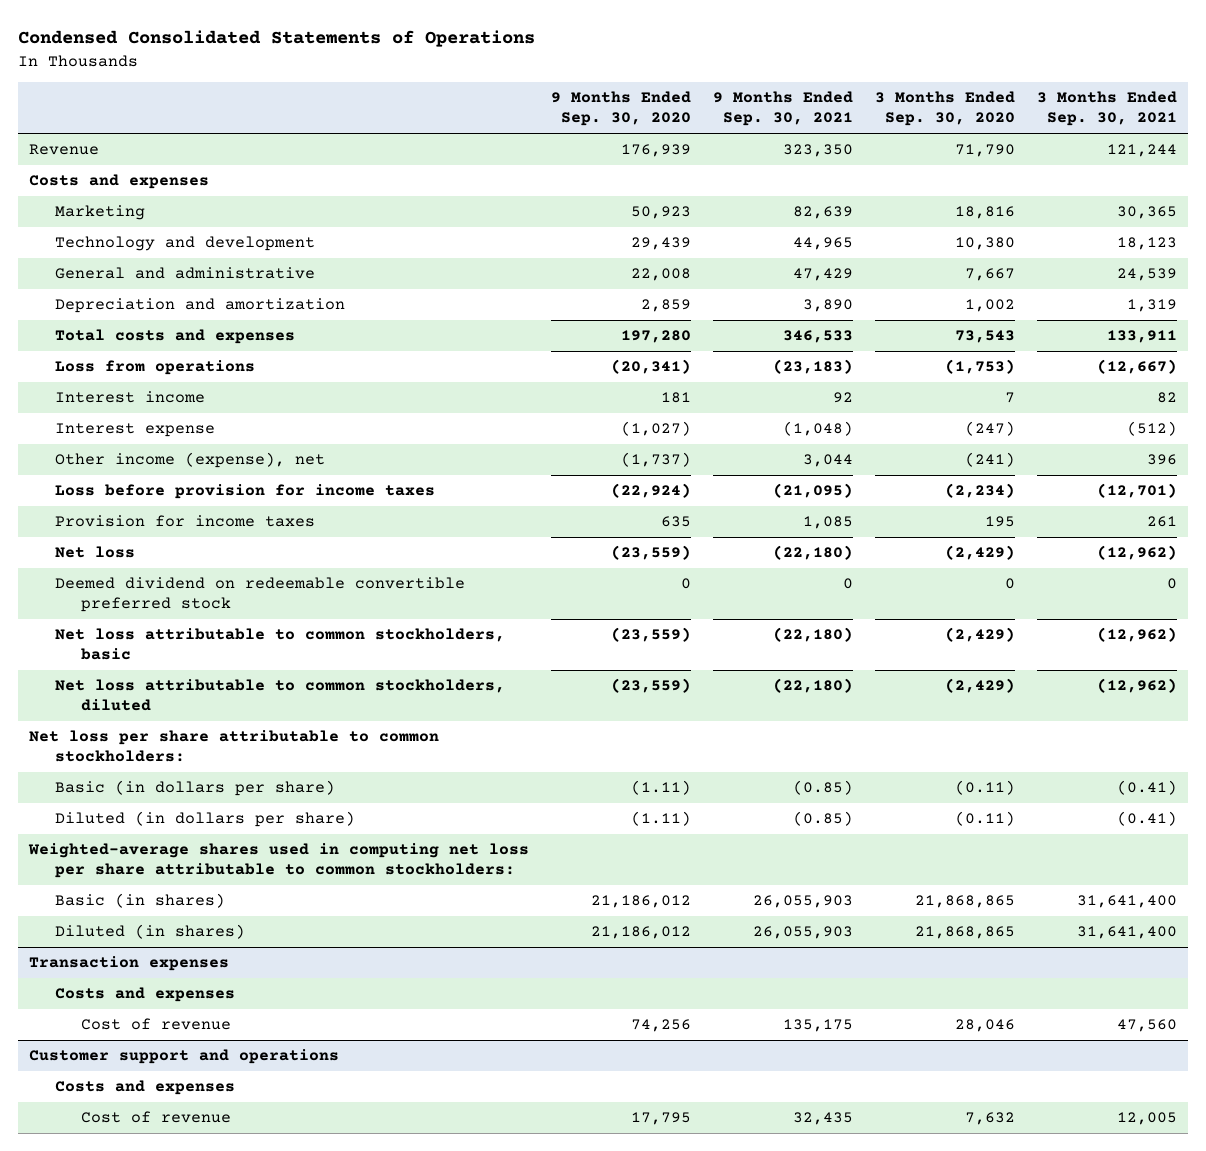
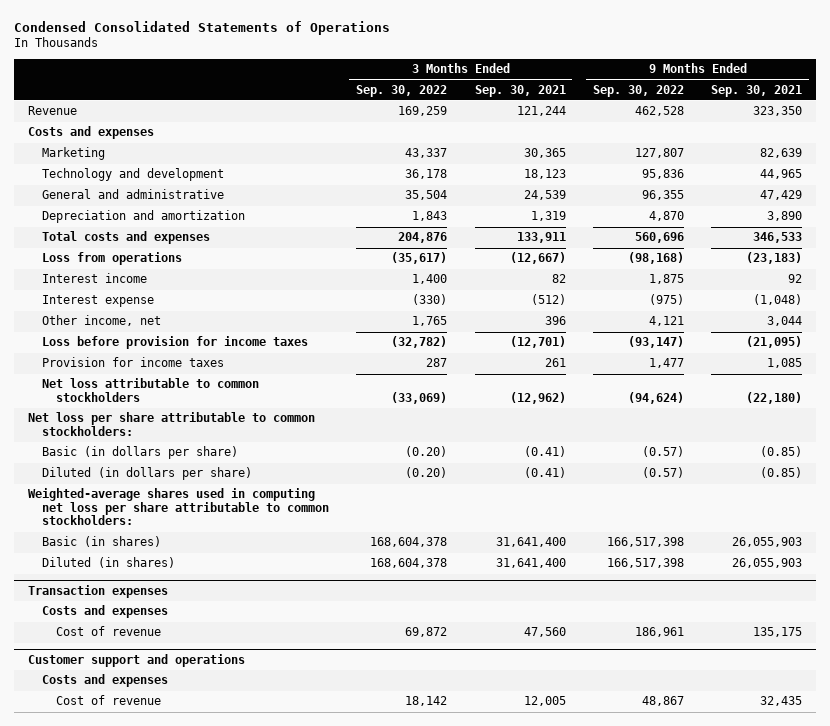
- | 9 Months Ended Sep. 30, 2020 | 9 Months Ended Sep. 30, 2021 | 3 Months Ended Sep. 30, 2020 | 3 Months Ended Sep. 30, 2021
+ | 3 Months Ended Sep. 30, 2022 | 3 Months Ended Sep. 30, 2021 | 9 Months Ended Sep. 30, 2022 | 9 Months Ended Sep. 30, 2021
- Other income (expense), net | (1,737) | 3,044 | (241) | 396
+ Other income, net | 1,765 | 396 | 4,121 | 3,044
- Net loss | (23,559) | (22,180) | (2,429) | (12,962)
- Deemed dividend on redeemable convertible preferred stock | 0 | 0 | 0 | 0
- Net loss attributable to common stockholders, basic | (23,559) | (22,180) | (2,429) | (12,962)
- Net loss attributable to common stockholders, diluted | (23,559) | (22,180) | (2,429) | (12,962)
+ Net loss attributable to common stockholders | (33,069) | (12,962) | (94,624) | (22,180)

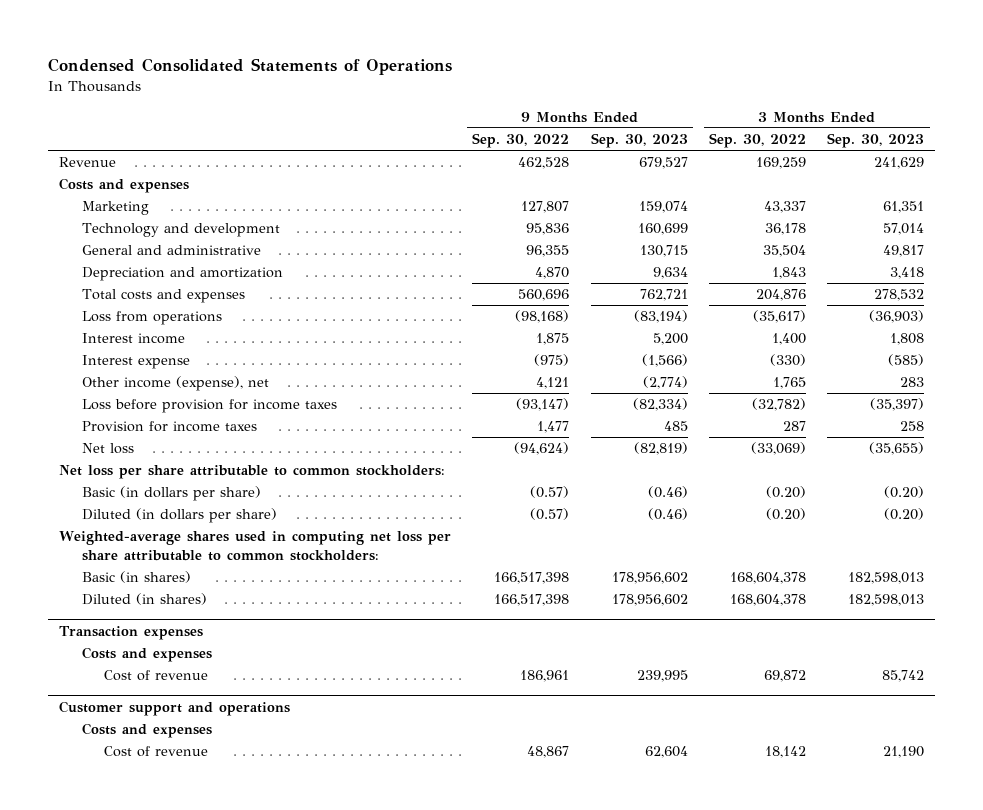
- | 3 Months Ended Sep. 30, 2022 | 3 Months Ended Sep. 30, 2021 | 9 Months Ended Sep. 30, 2022 | 9 Months Ended Sep. 30, 2021
+ | 9 Months Ended Sep. 30, 2022 | 9 Months Ended Sep. 30, 2023 | 3 Months Ended Sep. 30, 2022 | 3 Months Ended Sep. 30, 2023
- Other income, net | 1,765 | 396 | 4,121 | 3,044
+ Other income (expense), net | 4,121 | (2,774) | 1,765 | 283
- Net loss attributable to common stockholders | (33,069) | (12,962) | (94,624) | (22,180)
+ Net loss | (94,624) | (82,819) | (33,069) | (35,655)

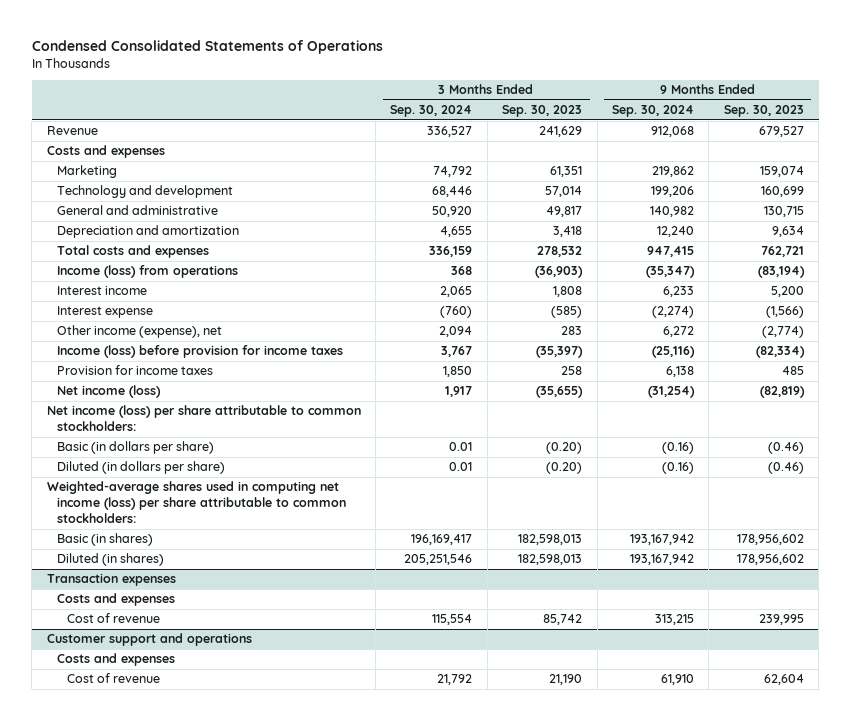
- | 9 Months Ended Sep. 30, 2022 | 9 Months Ended Sep. 30, 2023 | 3 Months Ended Sep. 30, 2022 | 3 Months Ended Sep. 30, 2023
+ | 3 Months Ended Sep. 30, 2024 | 3 Months Ended Sep. 30, 2023 | 9 Months Ended Sep. 30, 2024 | 9 Months Ended Sep. 30, 2023
- Loss from operations | (98,168) | (83,194) | (35,617) | (36,903)
+ Income (loss) from operations | 368 | (36,903) | (35,347) | (83,194)
- Loss before provision for income taxes | (93,147) | (82,334) | (32,782) | (35,397)
+ Income (loss) before provision for income taxes | 3,767 | (35,397) | (25,116) | (82,334)
- Net loss | (94,624) | (82,819) | (33,069) | (35,655)
- Net loss per share attributable to common stockholders:
+ Net income (loss) | 1,917 | (35,655) | (31,254) | (82,819)
+ Net income (loss) per share attributable to common stockholders:
- Weighted-average shares used in computing net loss per share attributable to common stockholders:
+ Weighted-average shares used in computing net income (loss) per share attributable to common stockholders:

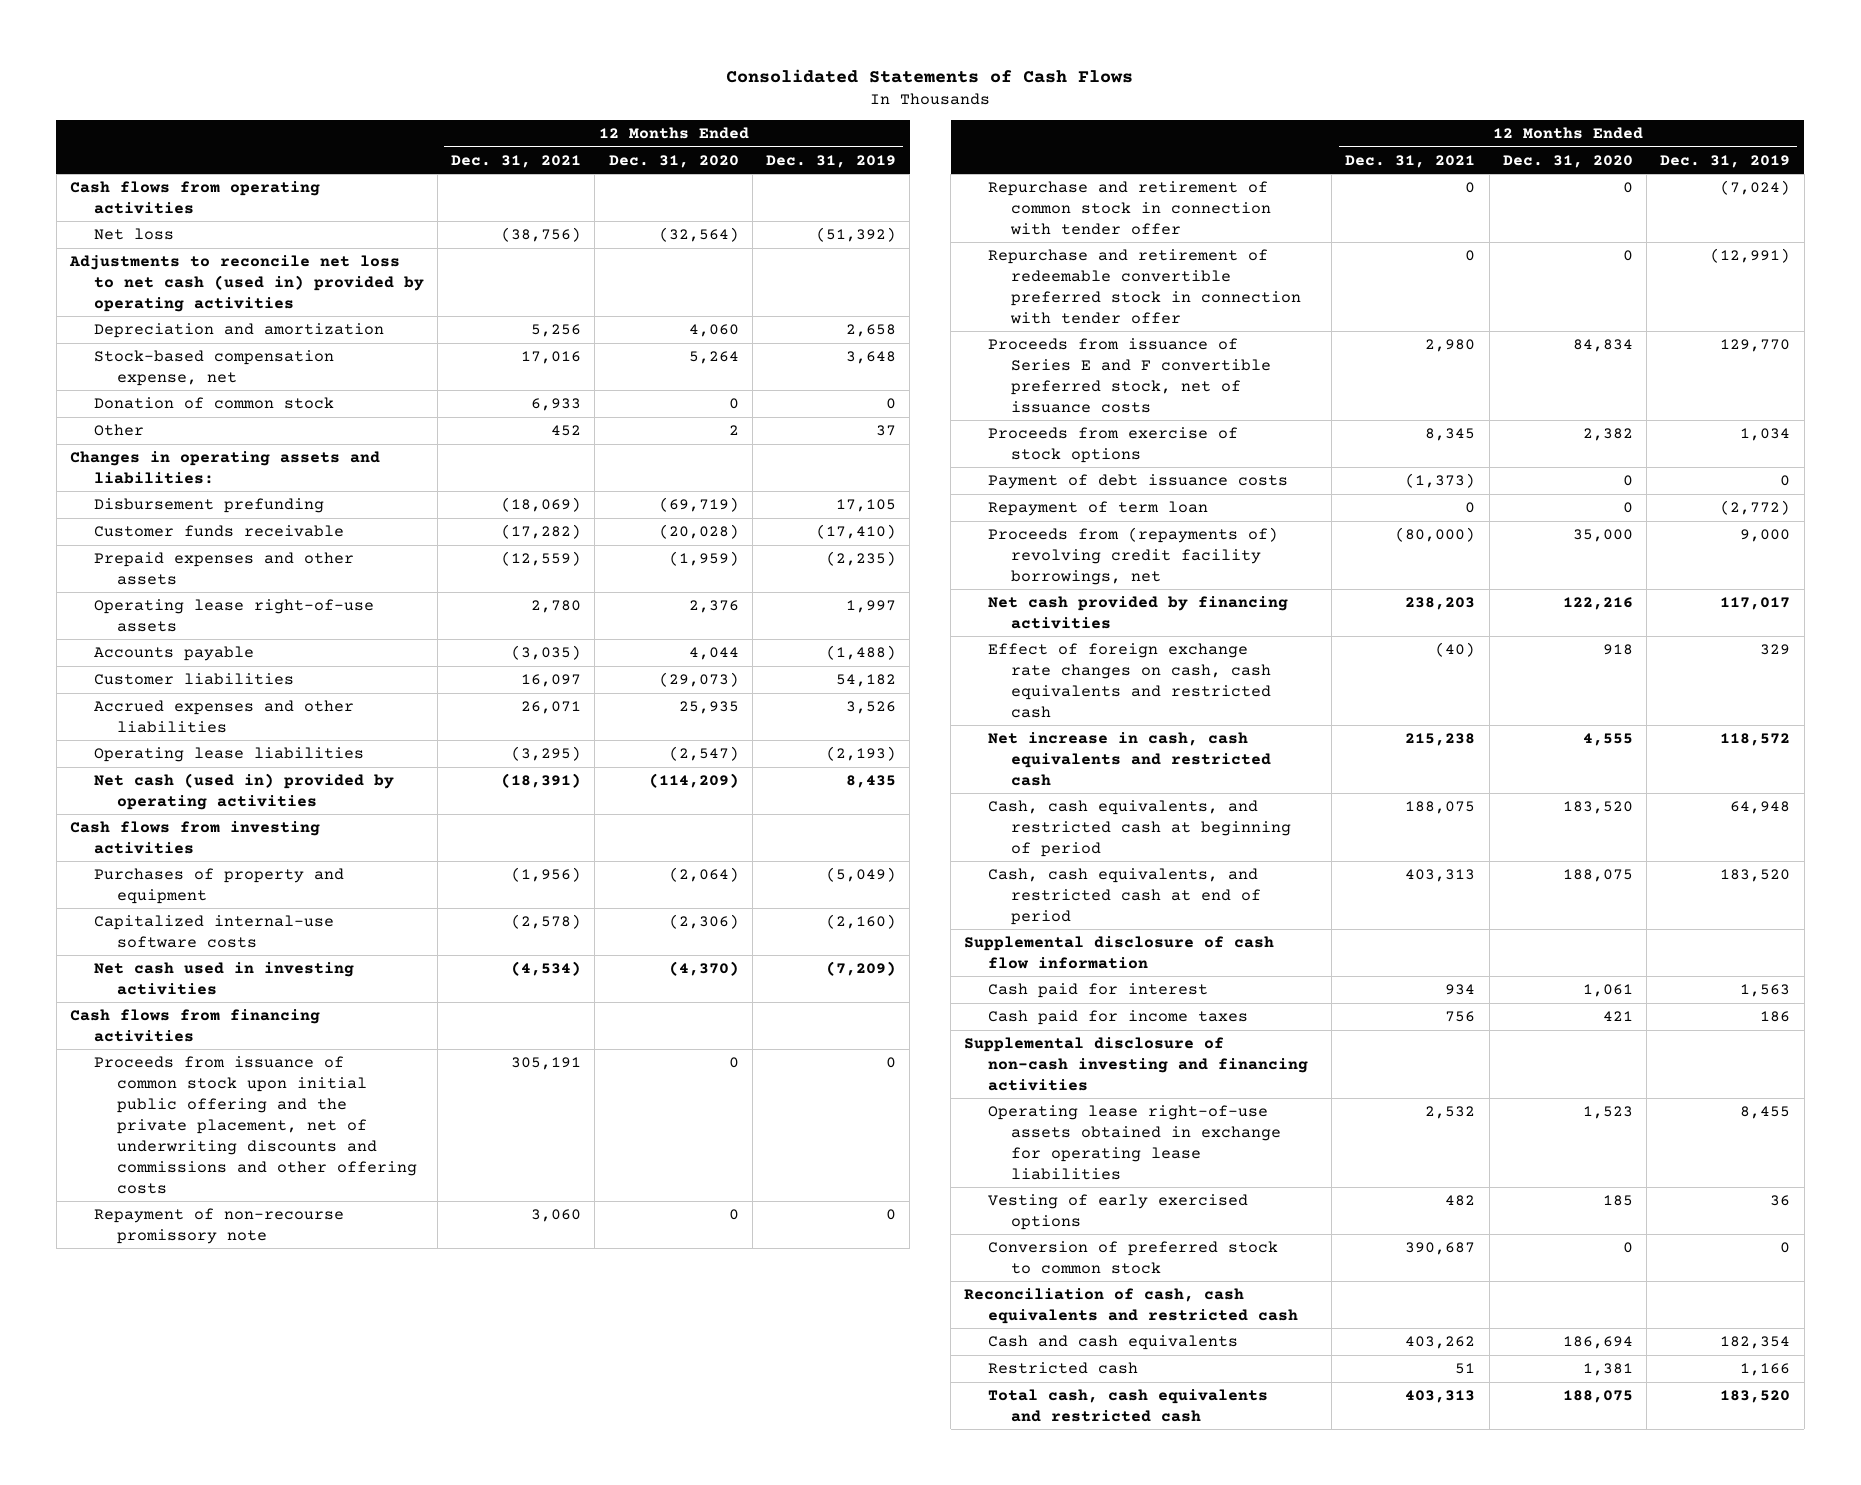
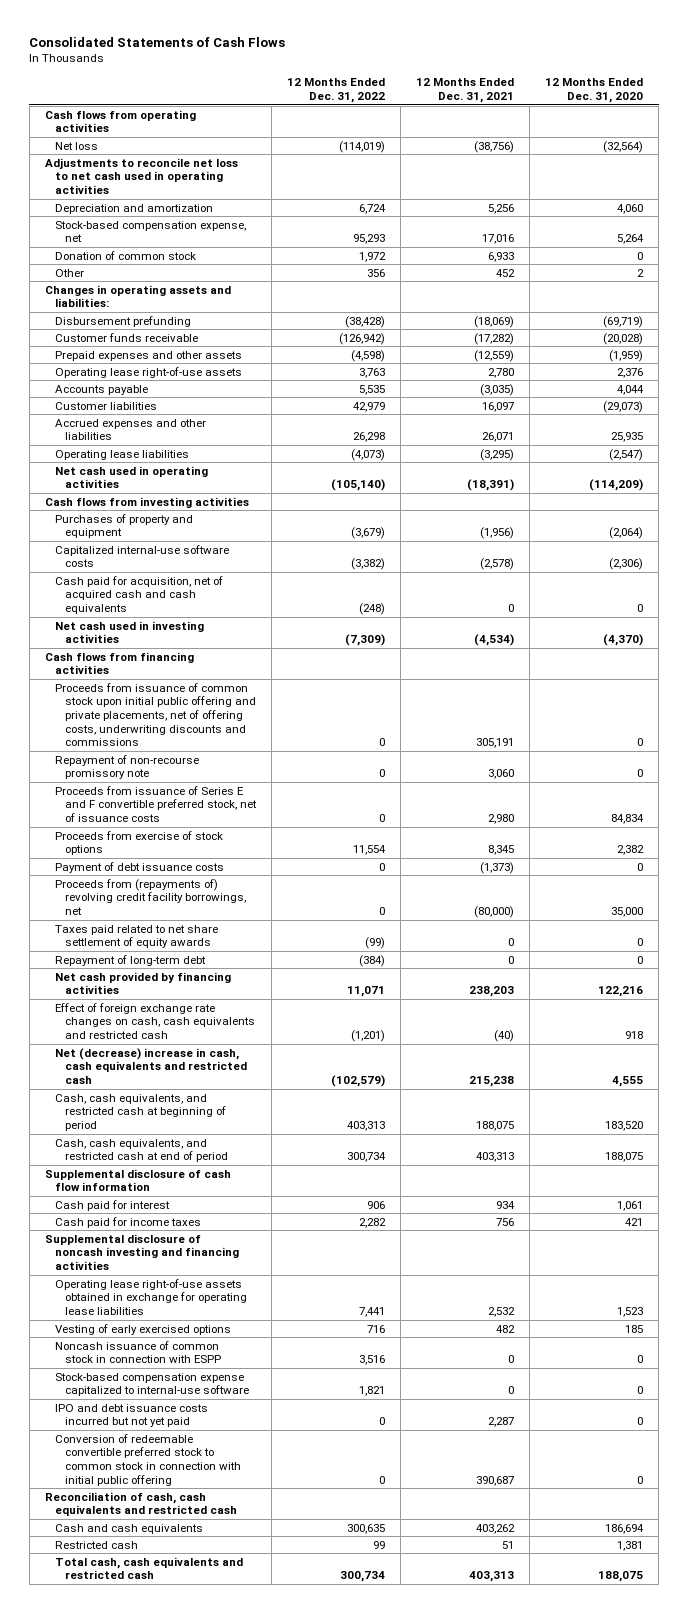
- | 12 Months Ended Dec. 31, 2021 | 12 Months Ended Dec. 31, 2020 | 12 Months Ended Dec. 31, 2019
+ | 12 Months Ended Dec. 31, 2022 | 12 Months Ended Dec. 31, 2021 | 12 Months Ended Dec. 31, 2020
- Adjustments to reconcile net loss to net cash (used in) provided by operating activities
+ Adjustments to reconcile net loss to net cash used in operating activities
- Net cash (used in) provided by operating activities | (18,391) | (114,209) | 8,435
+ Net cash used in operating activities | (105,140) | (18,391) | (114,209)
+ Cash paid for acquisition, net of acquired cash and cash equivalents | (248) | 0 | 0
- Proceeds from issuance of common stock upon initial public offering and the private placement, net of underwriting discounts and commissions and other offering costs | 305,191 | 0 | 0
+ Proceeds from issuance of common stock upon initial public offering and private placements, net of offering costs, underwriting discounts and commissions | 0 | 305,191 | 0
- Repurchase and retirement of common stock in connection with tender offer | 0 | 0 | (7,024)
- Repurchase and retirement of redeemable convertible preferred stock in connection with tender offer | 0 | 0 | (12,991)
- Repayment of term loan | 0 | 0 | (2,772)
+ Taxes paid related to net share settlement of equity awards | (99) | 0 | 0
+ Repayment of long-term debt | (384) | 0 | 0
- Net increase in cash, cash equivalents and restricted cash | 215,238 | 4,555 | 118,572
+ Net (decrease) increase in cash, cash equivalents and restricted cash | (102,579) | 215,238 | 4,555
- Supplemental disclosure of non-cash investing and financing activities
+ Supplemental disclosure of noncash investing and financing activities
- Conversion of preferred stock to common stock | 390,687 | 0 | 0
+ Noncash issuance of common stock in connection with ESPP | 3,516 | 0 | 0
+ Stock-based compensation expense capitalized to internal-use software | 1,821 | 0 | 0
+ IPO and debt issuance costs incurred but not yet paid | 0 | 2,287 | 0
+ Conversion of redeemable convertible preferred stock to common stock in connection with initial public offering | 0 | 390,687 | 0

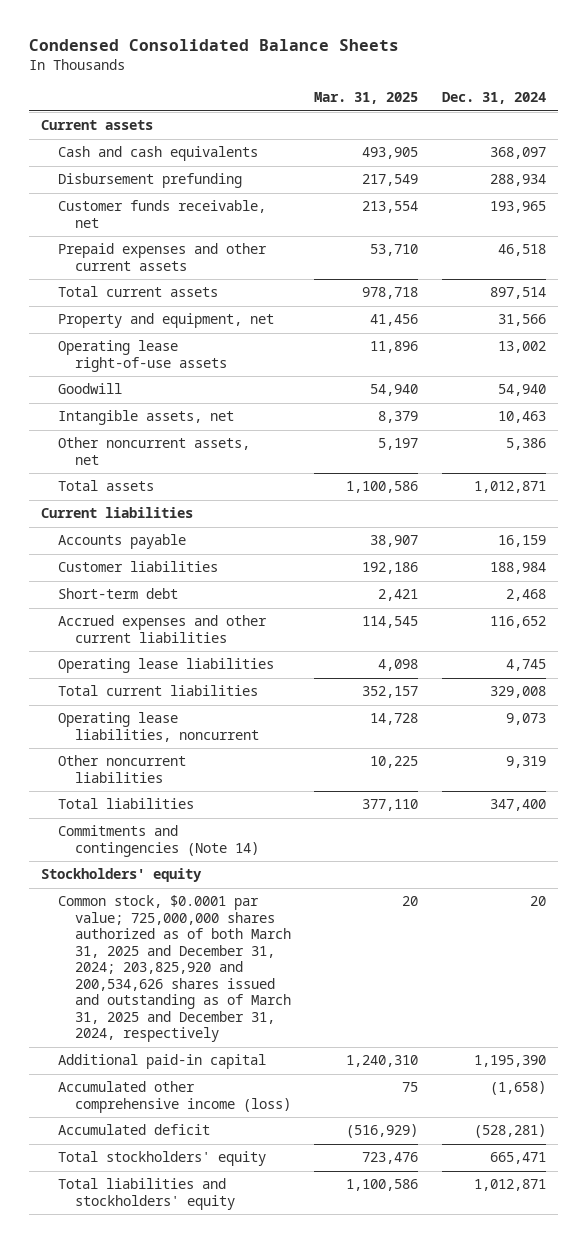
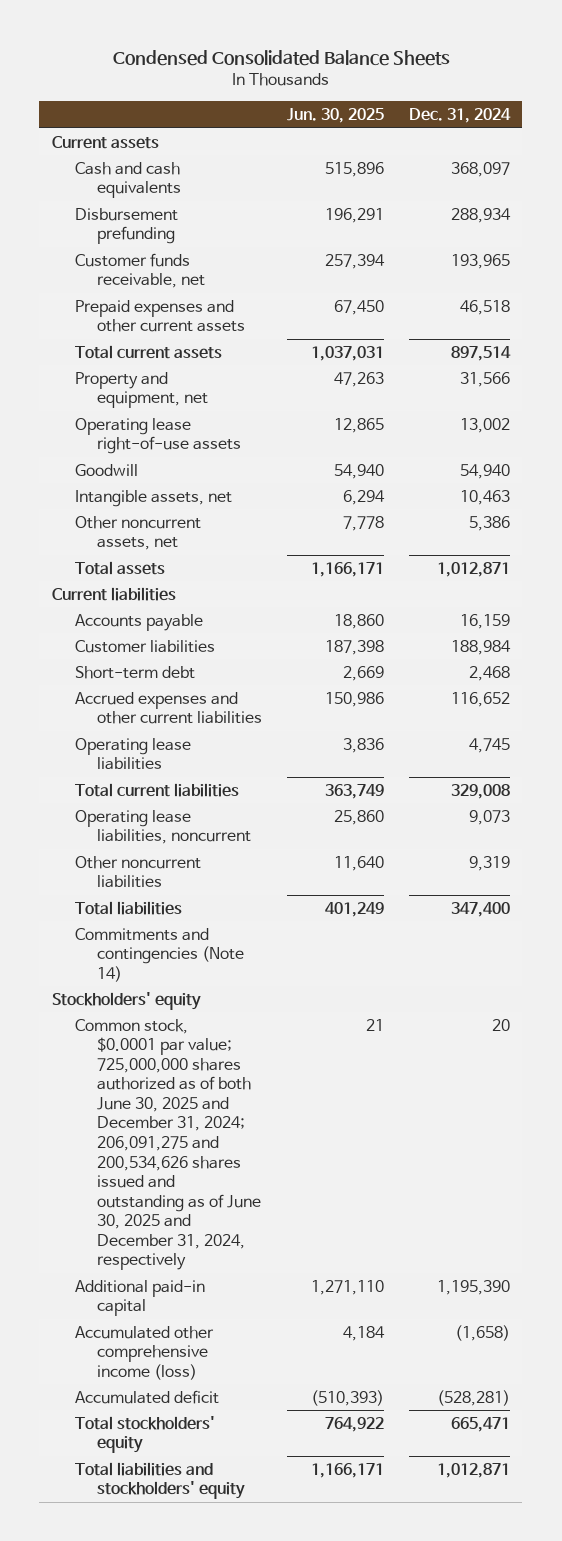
- | Mar. 31, 2025 | Dec. 31, 2024
+ | Jun. 30, 2025 | Dec. 31, 2024
- Common stock, $0.0001 par value; 725,000,000 shares authorized as of both March 31, 2025 and December 31, 2024; 203,825,920 and 200,534,626 shares issued and outstanding as of March 31, 2025 and December 31, 2024, respectively | 20 | 20
+ Common stock, $0.0001 par value; 725,000,000 shares authorized as of both June 30, 2025 and December 31, 2024; 206,091,275 and 200,534,626 shares issued and outstanding as of June 30, 2025 and December 31, 2024, respectively | 21 | 20

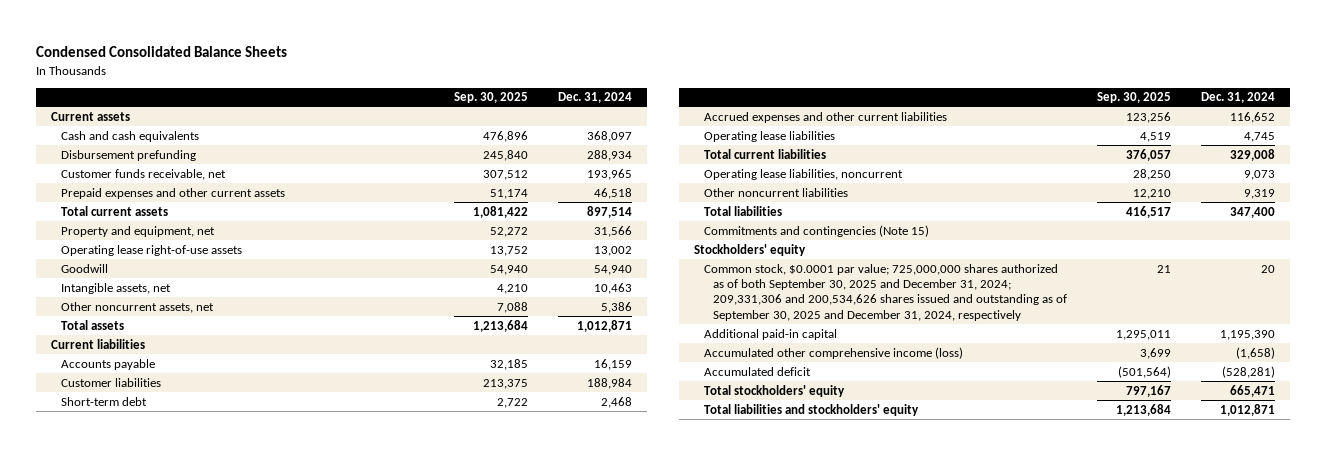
- | Jun. 30, 2025 | Dec. 31, 2024
+ | Sep. 30, 2025 | Dec. 31, 2024
- Commitments and contingencies (Note 14)
+ Commitments and contingencies (Note 15)
- Common stock, $0.0001 par value; 725,000,000 shares authorized as of both June 30, 2025 and December 31, 2024; 206,091,275 and 200,534,626 shares issued and outstanding as of June 30, 2025 and December 31, 2024, respectively | 21 | 20
+ Common stock, $0.0001 par value; 725,000,000 shares authorized as of both September 30, 2025 and December 31, 2024; 209,331,306 and 200,534,626 shares issued and outstanding as of September 30, 2025 and December 31, 2024, respectively | 21 | 20

